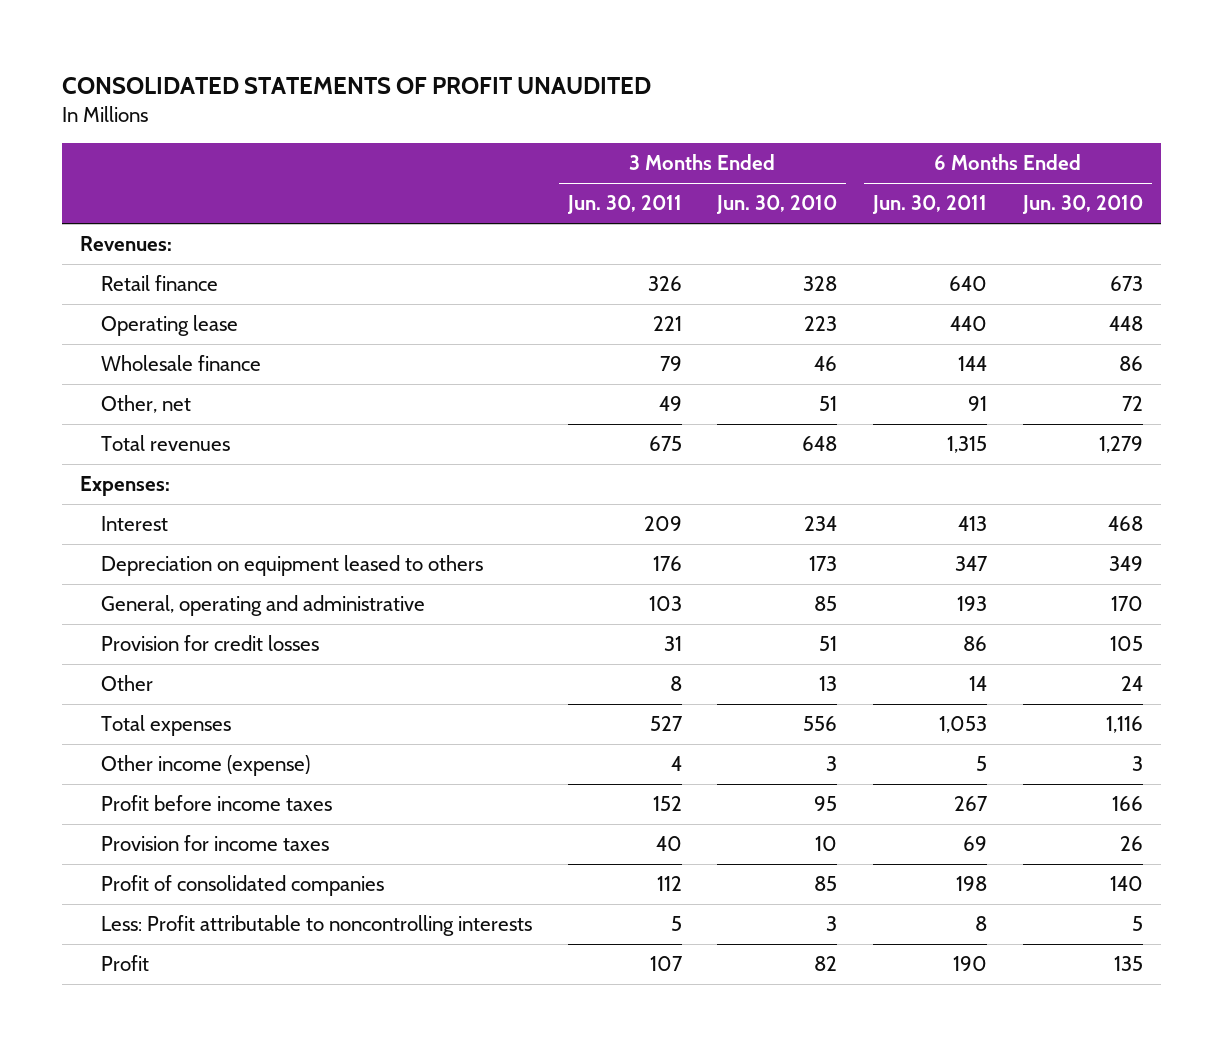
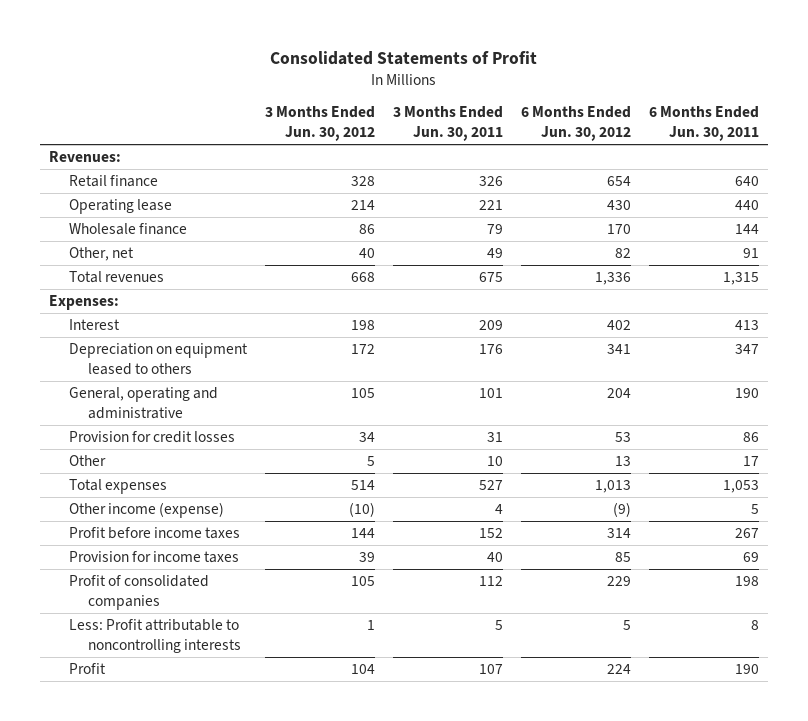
- CONSOLIDATED STATEMENTS OF PROFIT UNAUDITED
+ Consolidated Statements of Profit
- | 3 Months Ended Jun. 30, 2011 | 3 Months Ended Jun. 30, 2010 | 6 Months Ended Jun. 30, 2011 | 6 Months Ended Jun. 30, 2010
+ | 3 Months Ended Jun. 30, 2012 | 3 Months Ended Jun. 30, 2011 | 6 Months Ended Jun. 30, 2012 | 6 Months Ended Jun. 30, 2011
- General, operating and administrative | 103 | 85 | 193 | 170
+ General, operating and administrative | 105 | 101 | 204 | 190
- Other | 8 | 13 | 14 | 24
+ Other | 5 | 10 | 13 | 17

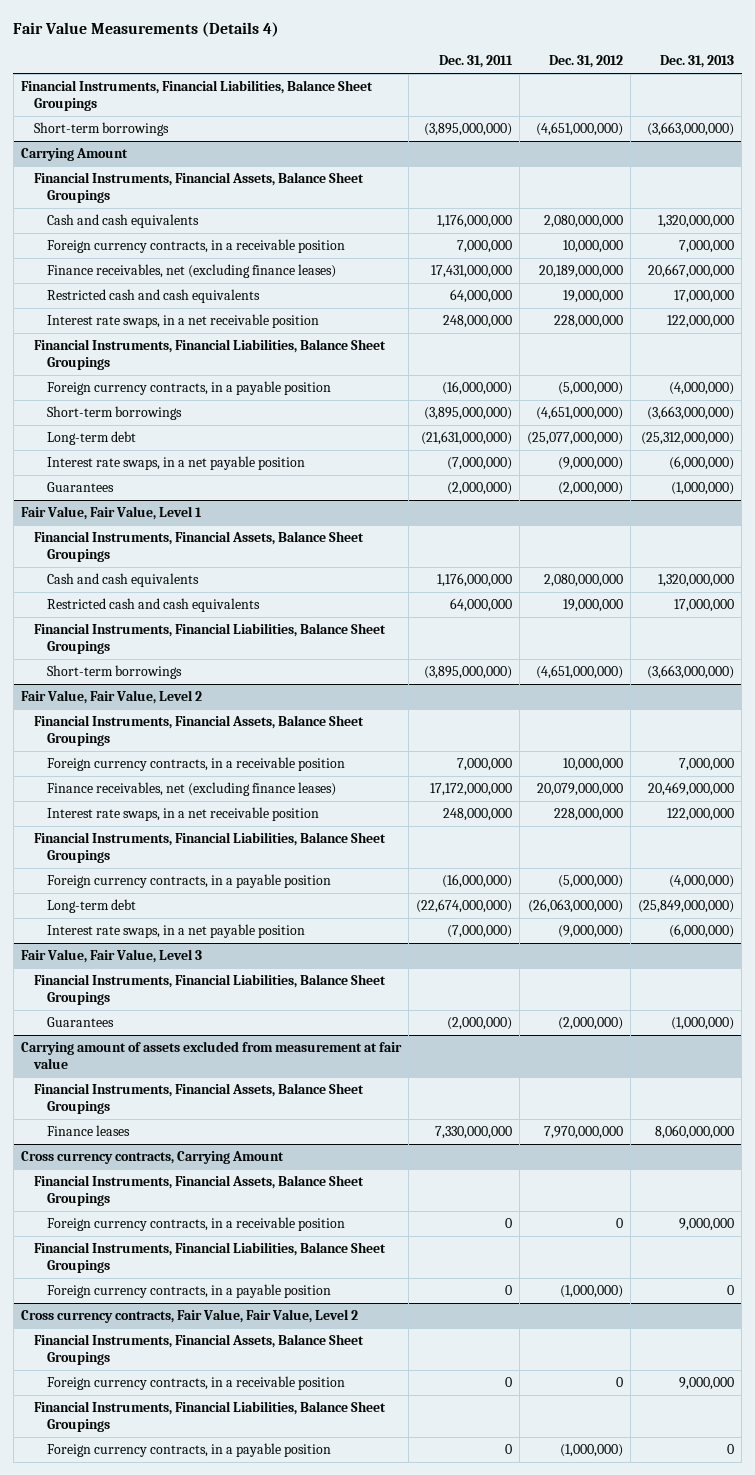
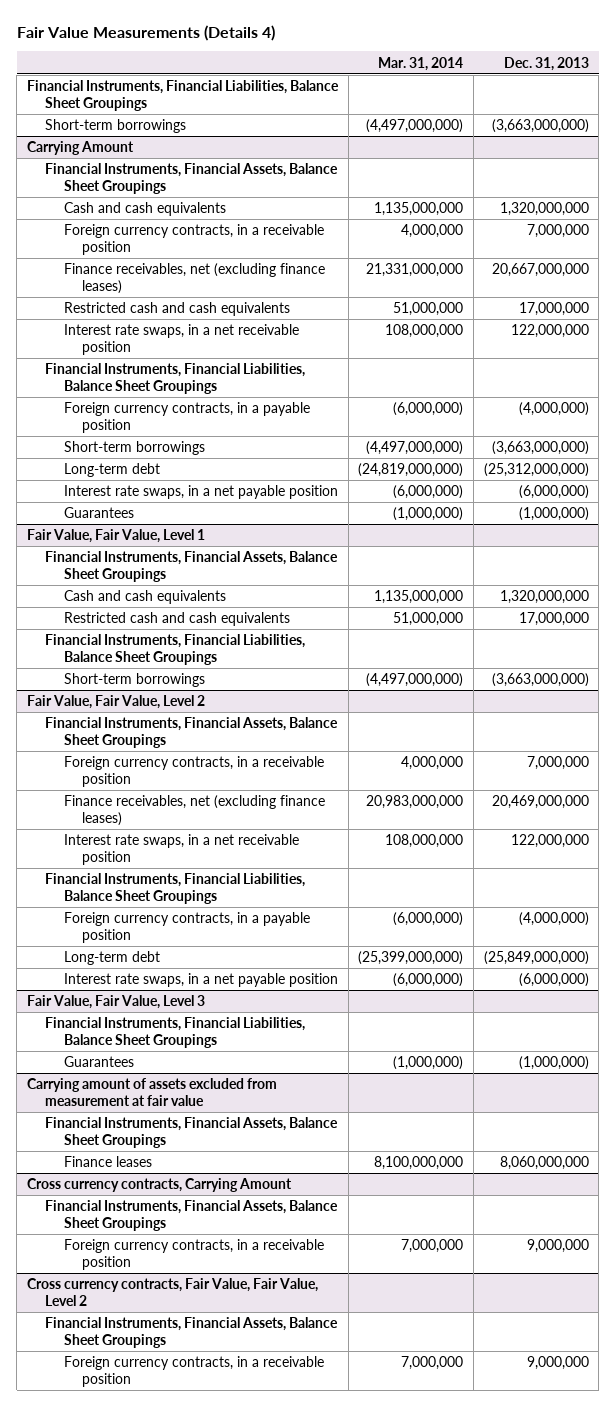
- | Dec. 31, 2011 | Dec. 31, 2012 | Dec. 31, 2013
+ | Mar. 31, 2014 | Dec. 31, 2013
@ Cross currency contracts, Carrying Amount
- Financial Instruments, Financial Liabilities, Balance Sheet Groupings
- Foreign currency contracts, in a payable position | 0 | (1,000,000) | 0
@ Cross currency contracts, Fair Value, Fair Value, Level 2
- Financial Instruments, Financial Liabilities, Balance Sheet Groupings
- Foreign currency contracts, in a payable position | 0 | (1,000,000) | 0

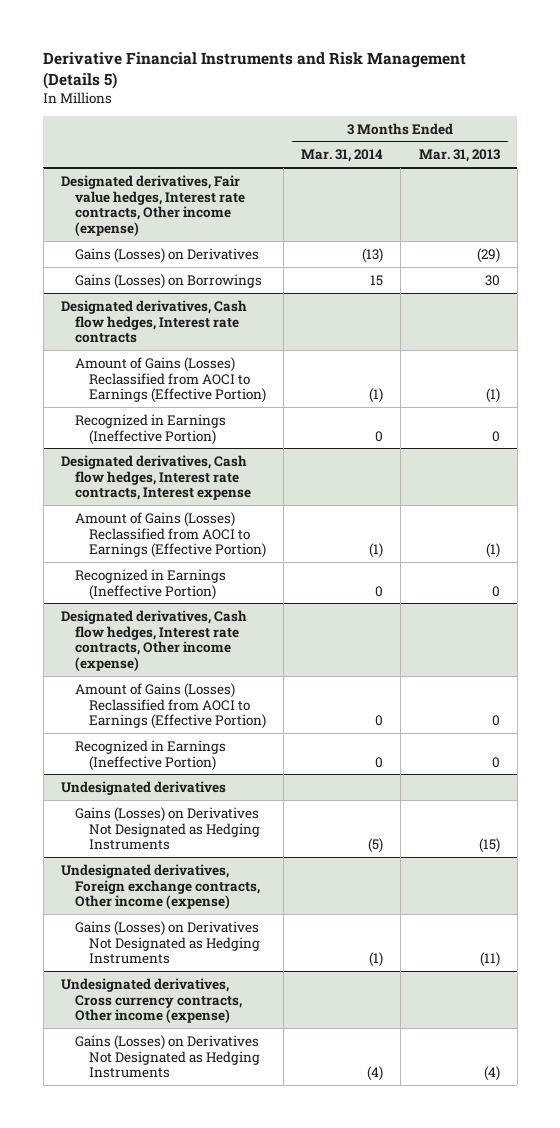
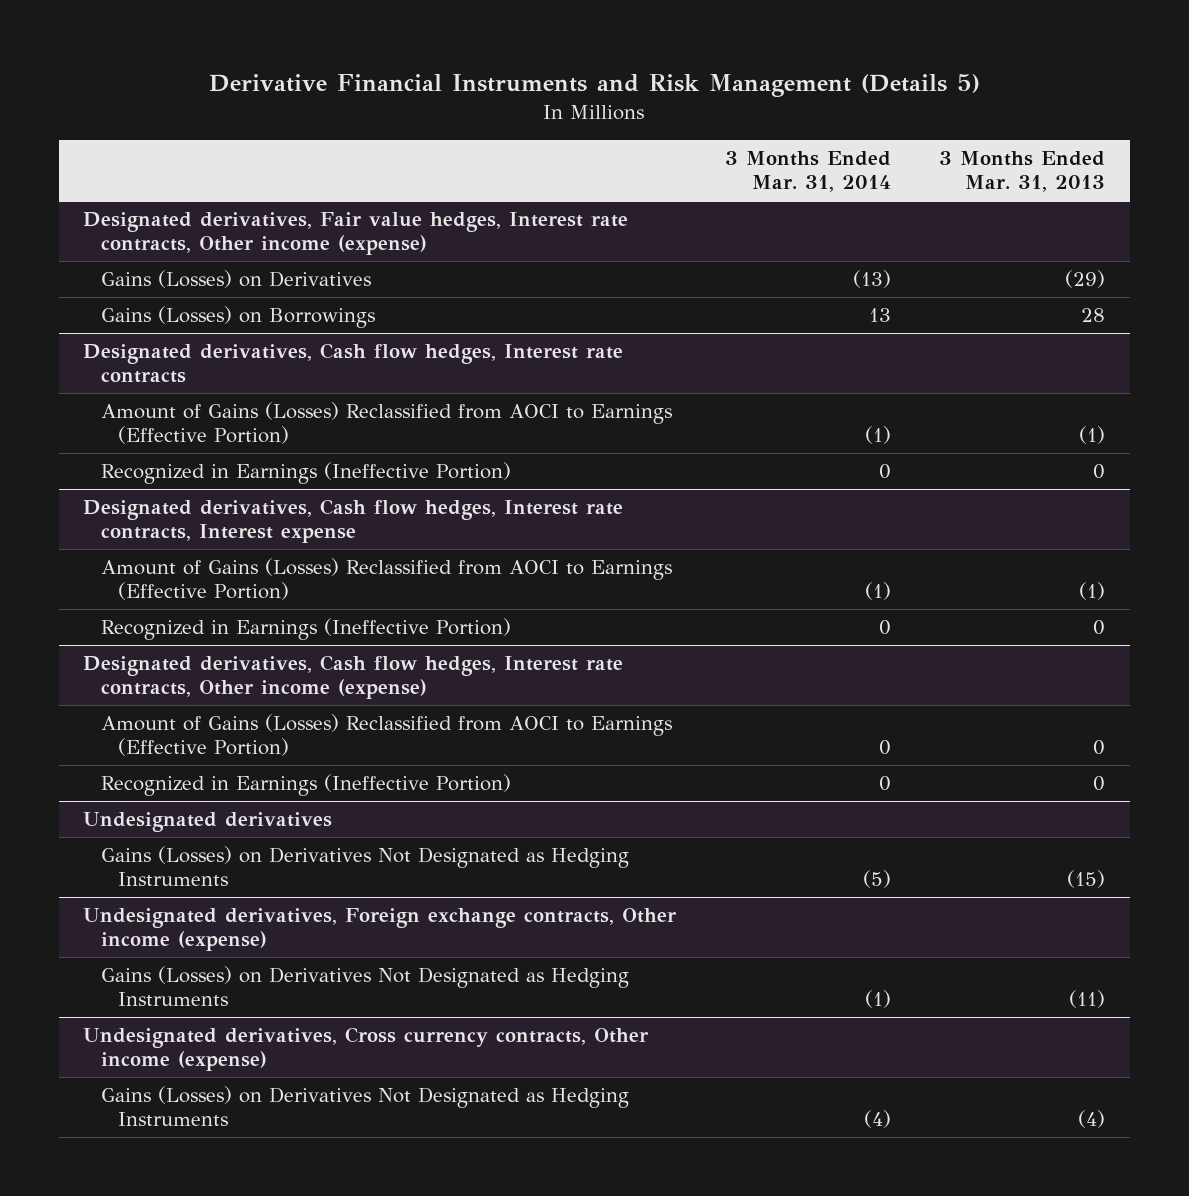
@ Designated derivatives, Fair value hedges, Interest rate contracts, Other income (expense)
- Gains (Losses) on Borrowings | 15 | 30
+ Gains (Losses) on Borrowings | 13 | 28

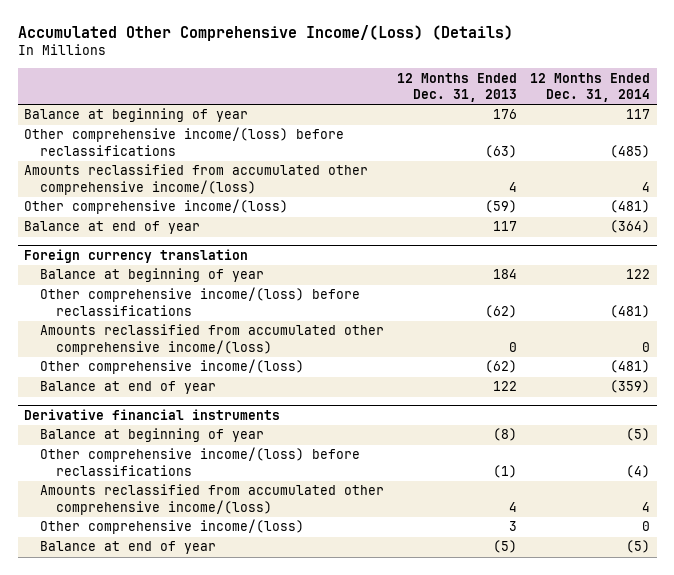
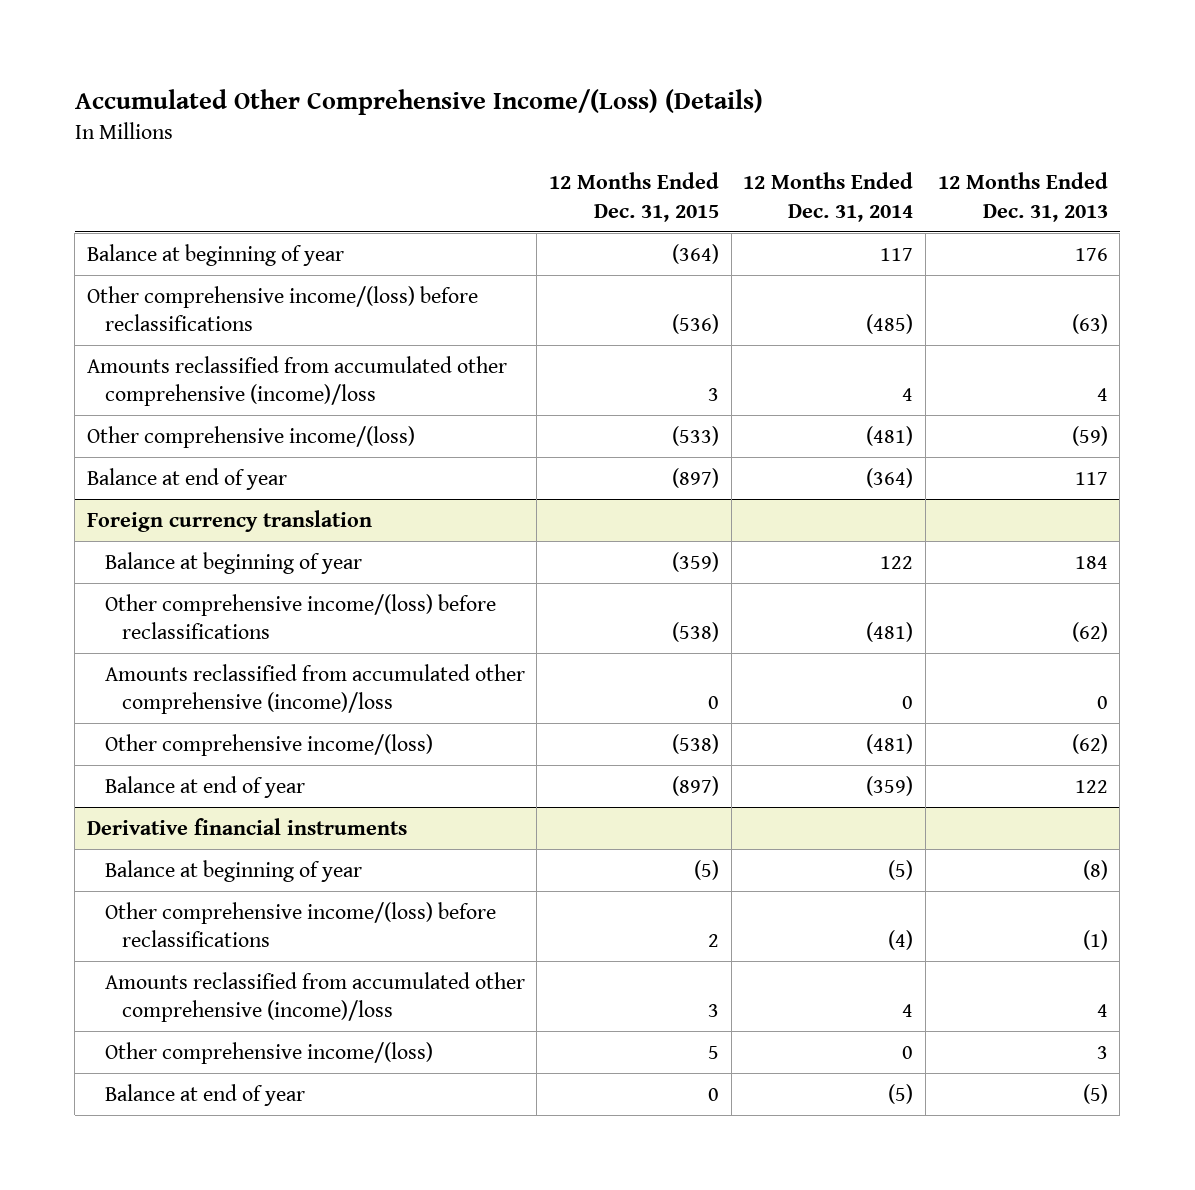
- | 12 Months Ended Dec. 31, 2013 | 12 Months Ended Dec. 31, 2014
+ | 12 Months Ended Dec. 31, 2015 | 12 Months Ended Dec. 31, 2014 | 12 Months Ended Dec. 31, 2013
- Amounts reclassified from accumulated other comprehensive income/(loss) | 4 | 4
+ Amounts reclassified from accumulated other comprehensive (income)/loss | 3 | 4 | 4
@ Foreign currency translation
- Amounts reclassified from accumulated other comprehensive income/(loss) | 0 | 0
+ Amounts reclassified from accumulated other comprehensive (income)/loss | 0 | 0 | 0
@ Derivative financial instruments
- Amounts reclassified from accumulated other comprehensive income/(loss) | 4 | 4
+ Amounts reclassified from accumulated other comprehensive (income)/loss | 3 | 4 | 4

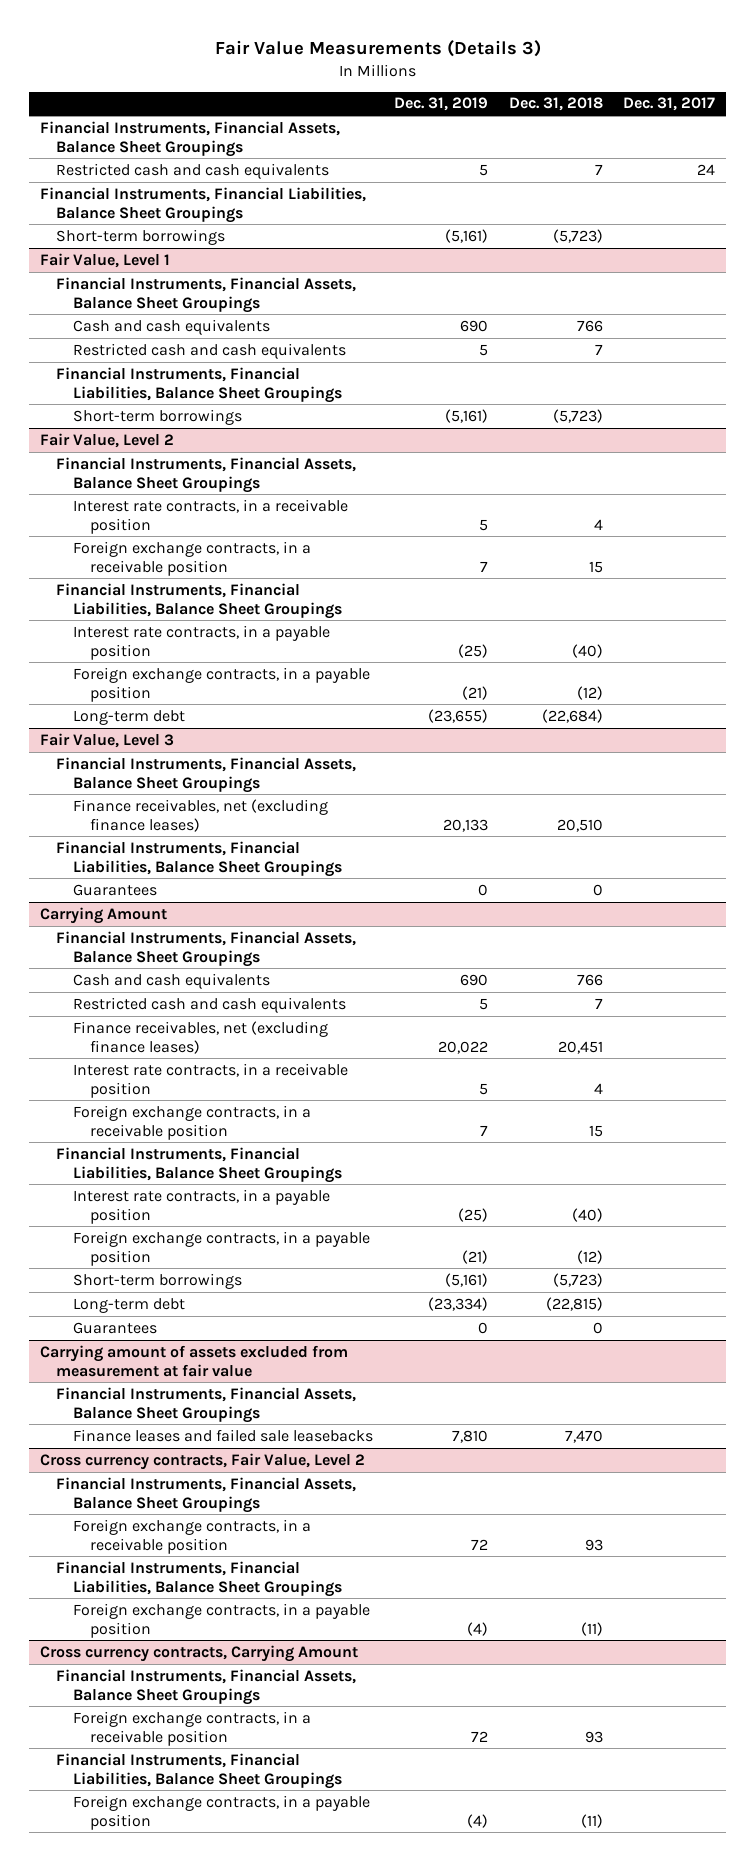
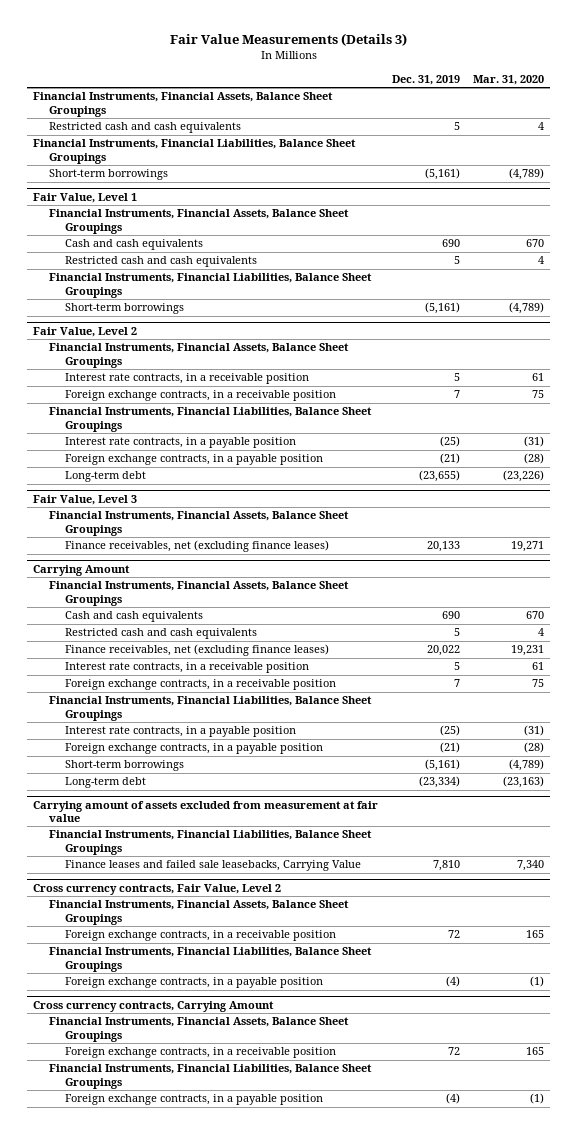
- | Dec. 31, 2019 | Dec. 31, 2018 | Dec. 31, 2017
+ | Dec. 31, 2019 | Mar. 31, 2020
@ Fair Value, Level 3
- Financial Instruments, Financial Liabilities, Balance Sheet Groupings
- Guarantees | 0 | 0 |
@ Carrying Amount
- Guarantees | 0 | 0 |
@ Carrying amount of assets excluded from measurement at fair value
- Financial Instruments, Financial Assets, Balance Sheet Groupings
- Finance leases and failed sale leasebacks | 7,810 | 7,470 |
+ Financial Instruments, Financial Liabilities, Balance Sheet Groupings
+ Finance leases and failed sale leasebacks, Carrying Value | 7,810 | 7,340

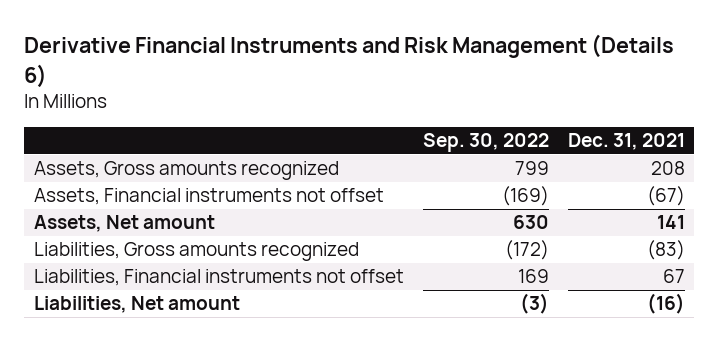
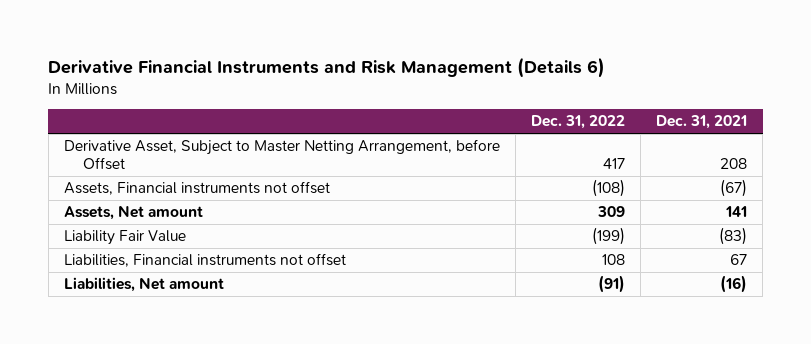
- | Sep. 30, 2022 | Dec. 31, 2021
+ | Dec. 31, 2022 | Dec. 31, 2021
- Assets, Gross amounts recognized | 799 | 208
+ Derivative Asset, Subject to Master Netting Arrangement, before Offset | 417 | 208
- Liabilities, Gross amounts recognized | (172) | (83)
+ Liability Fair Value | (199) | (83)

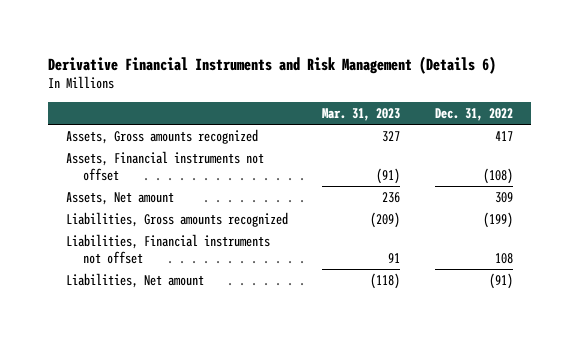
- | Dec. 31, 2022 | Dec. 31, 2021
+ | Mar. 31, 2023 | Dec. 31, 2022
- Derivative Asset, Subject to Master Netting Arrangement, before Offset | 417 | 208
+ Assets, Gross amounts recognized | 327 | 417
- Liability Fair Value | (199) | (83)
+ Liabilities, Gross amounts recognized | (209) | (199)

